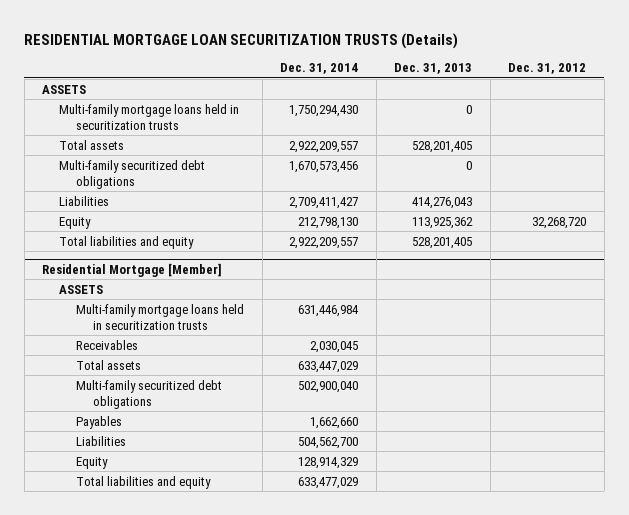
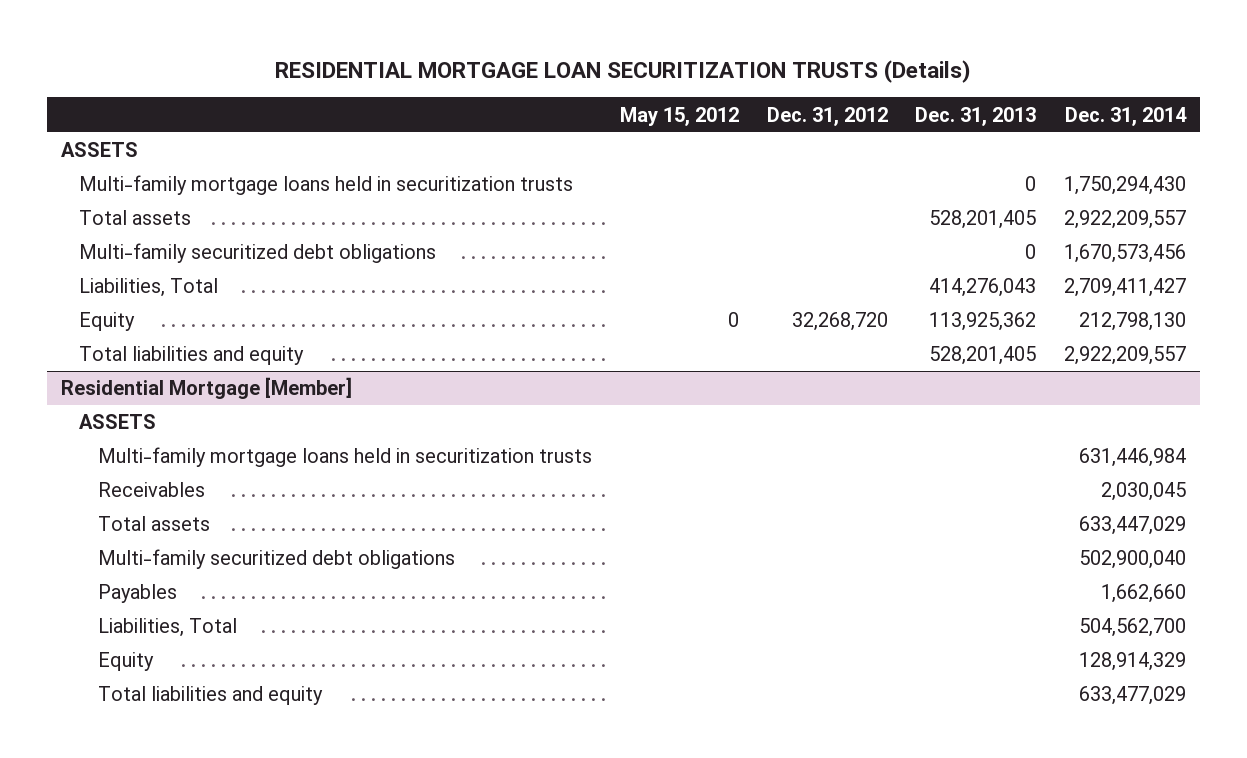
- | Dec. 31, 2014 | Dec. 31, 2013 | Dec. 31, 2012
+ | May 15, 2012 | Dec. 31, 2012 | Dec. 31, 2013 | Dec. 31, 2014
- Liabilities | 2,709,411,427 | 414,276,043 |
+ Liabilities, Total | | | 414,276,043 | 2,709,411,427
@ Residential Mortgage [Member]
- Liabilities | 504,562,700 | |
+ Liabilities, Total | | | | 504,562,700

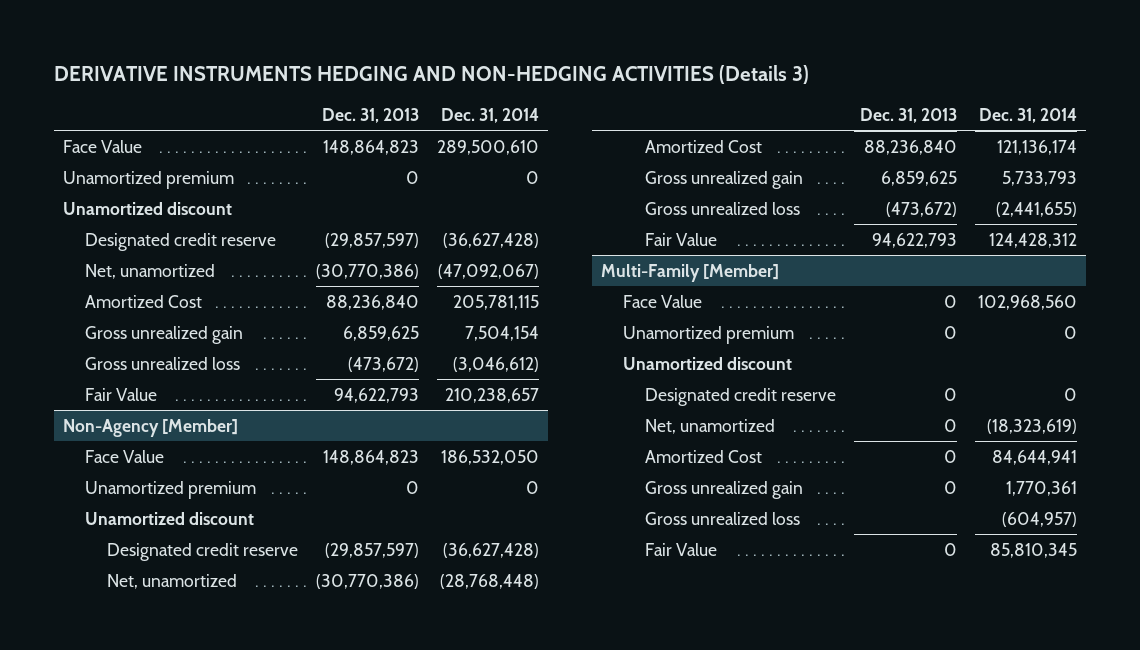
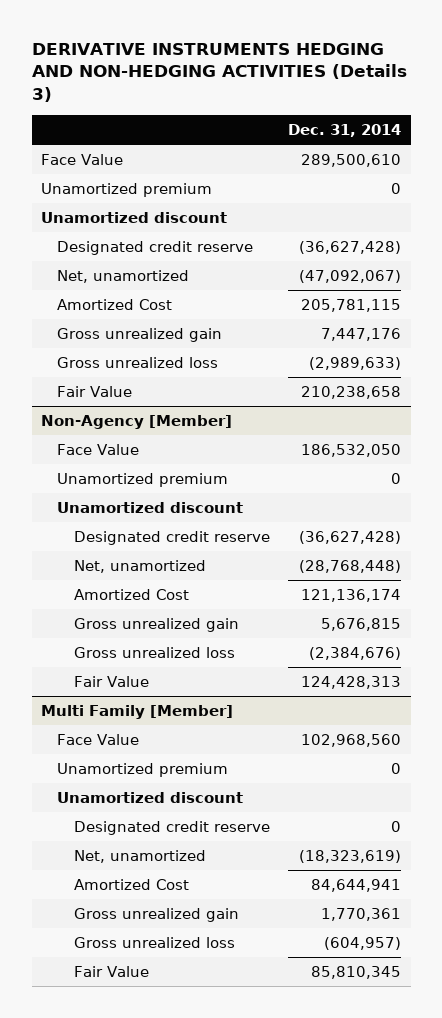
- | Dec. 31, 2013 | Dec. 31, 2014
+ | Dec. 31, 2014
- Gross unrealized gain | 6,859,625 | 7,504,154
- Gross unrealized loss | (473,672) | (3,046,612)
- Fair Value | 94,622,793 | 210,238,657
+ Gross unrealized gain | 7,447,176
+ Gross unrealized loss | (2,989,633)
+ Fair Value | 210,238,658
@ Non-Agency [Member]
- Gross unrealized gain | 6,859,625 | 5,733,793
- Gross unrealized loss | (473,672) | (2,441,655)
- Fair Value | 94,622,793 | 124,428,312
- Multi-Family [Member]
@ Non-Agency [Member]
+ Gross unrealized gain | 5,676,815
+ Gross unrealized loss | (2,384,676)
+ Fair Value | 124,428,313
+ Multi Family [Member]

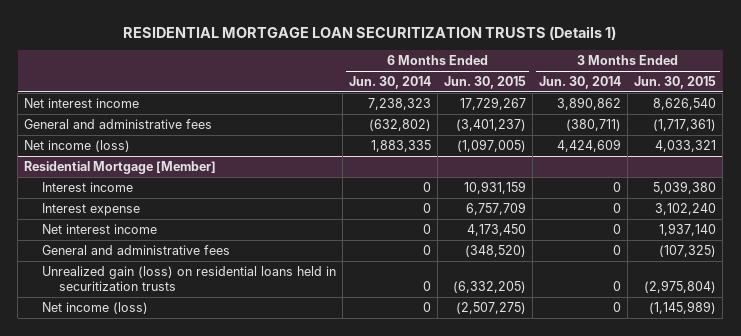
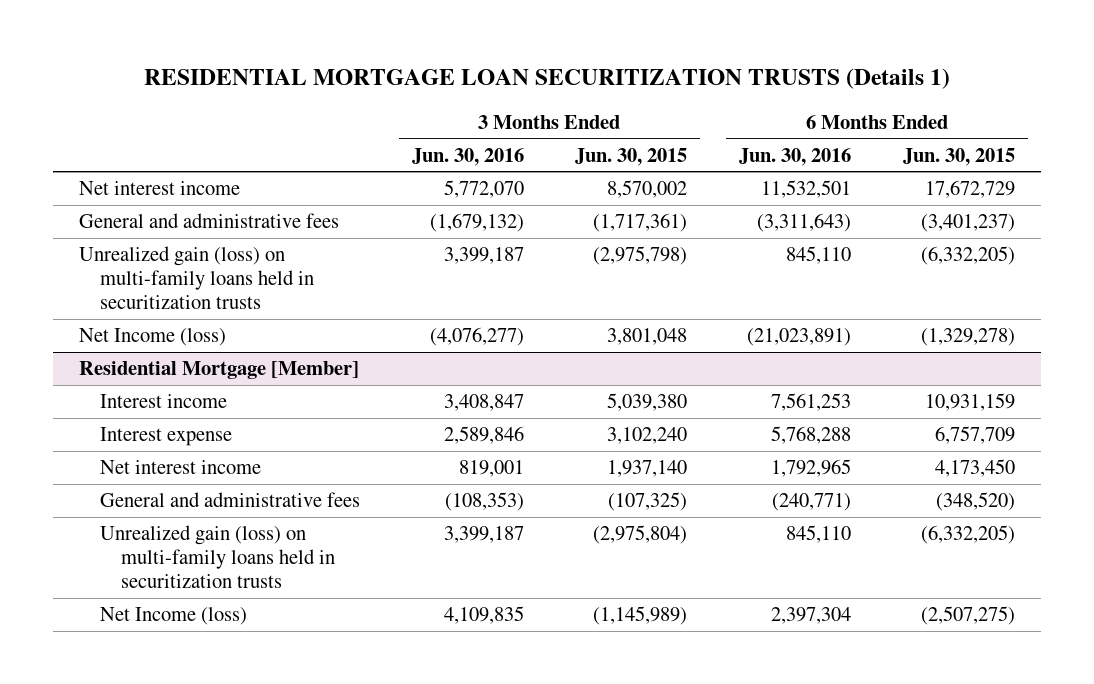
- | 6 Months Ended Jun. 30, 2014 | 6 Months Ended Jun. 30, 2015 | 3 Months Ended Jun. 30, 2014 | 3 Months Ended Jun. 30, 2015
+ | 3 Months Ended Jun. 30, 2016 | 3 Months Ended Jun. 30, 2015 | 6 Months Ended Jun. 30, 2016 | 6 Months Ended Jun. 30, 2015
- Net interest income | 7,238,323 | 17,729,267 | 3,890,862 | 8,626,540
+ Net interest income | 5,772,070 | 8,570,002 | 11,532,501 | 17,672,729
- Net income (loss) | 1,883,335 | (1,097,005) | 4,424,609 | 4,033,321
+ Unrealized gain (loss) on multi-family loans held in securitization trusts | 3,399,187 | (2,975,798) | 845,110 | (6,332,205)
+ Net Income (loss) | (4,076,277) | 3,801,048 | (21,023,891) | (1,329,278)
@ Residential Mortgage [Member]
- Unrealized gain (loss) on residential loans held in securitization trusts | 0 | (6,332,205) | 0 | (2,975,804)
- Net income (loss) | 0 | (2,507,275) | 0 | (1,145,989)
+ Unrealized gain (loss) on multi-family loans held in securitization trusts | 3,399,187 | (2,975,804) | 845,110 | (6,332,205)
+ Net Income (loss) | 4,109,835 | (1,145,989) | 2,397,304 | (2,507,275)

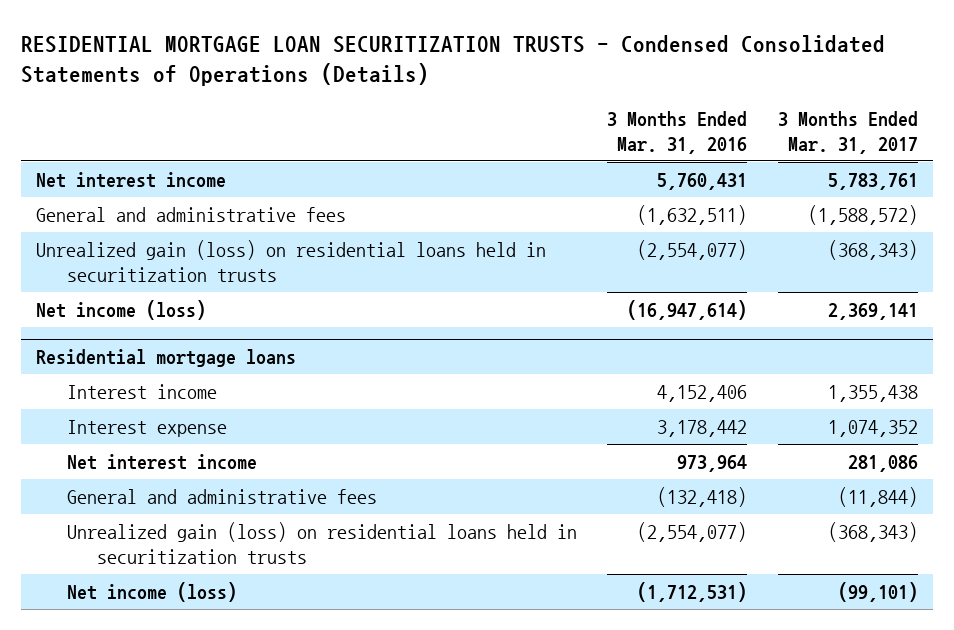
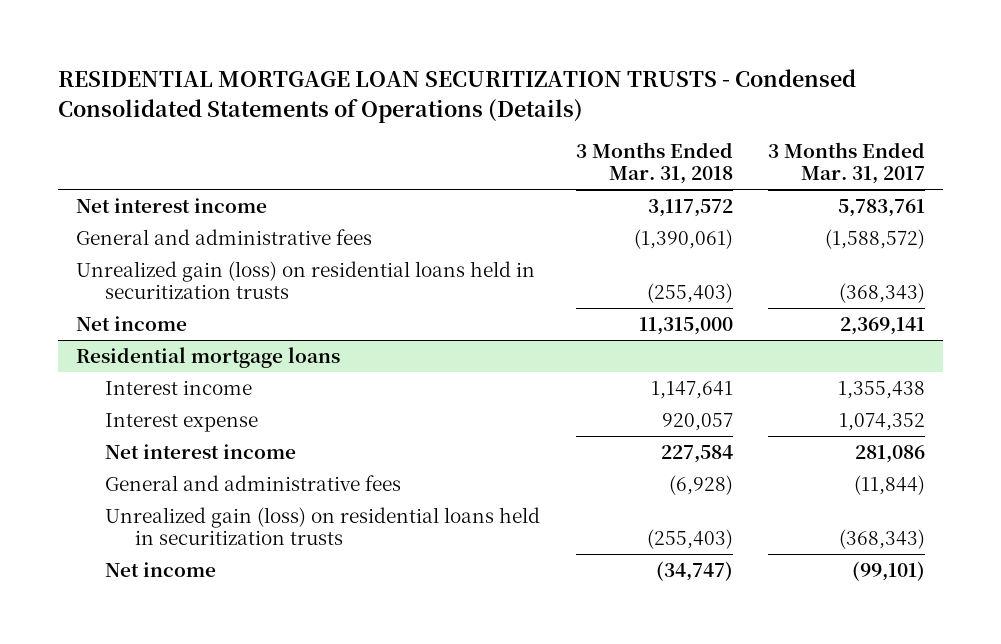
- | 3 Months Ended Mar. 31, 2016 | 3 Months Ended Mar. 31, 2017
+ | 3 Months Ended Mar. 31, 2018 | 3 Months Ended Mar. 31, 2017
- Net income (loss) | (16,947,614) | 2,369,141
+ Net income | 11,315,000 | 2,369,141
@ Residential mortgage loans
- Net income (loss) | (1,712,531) | (99,101)
+ Net income | (34,747) | (99,101)

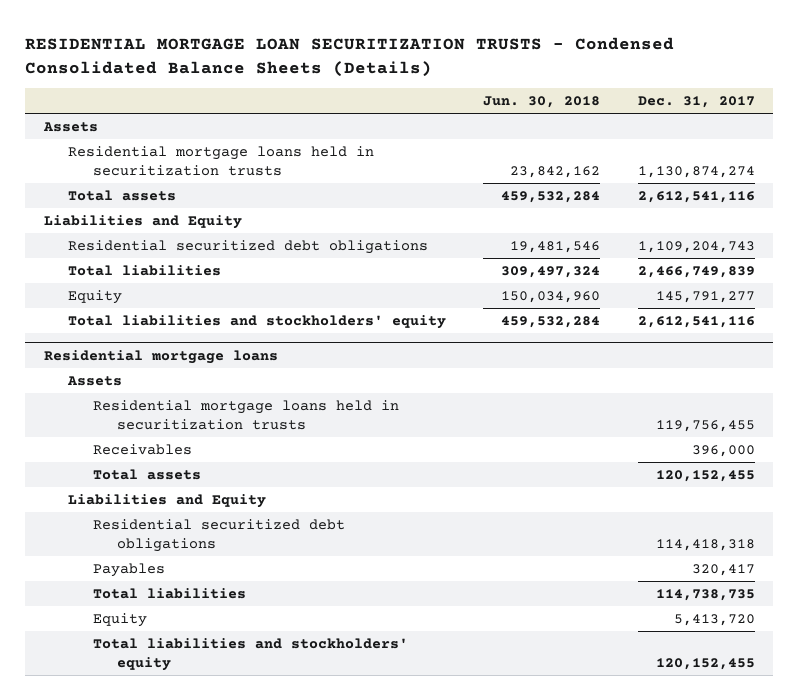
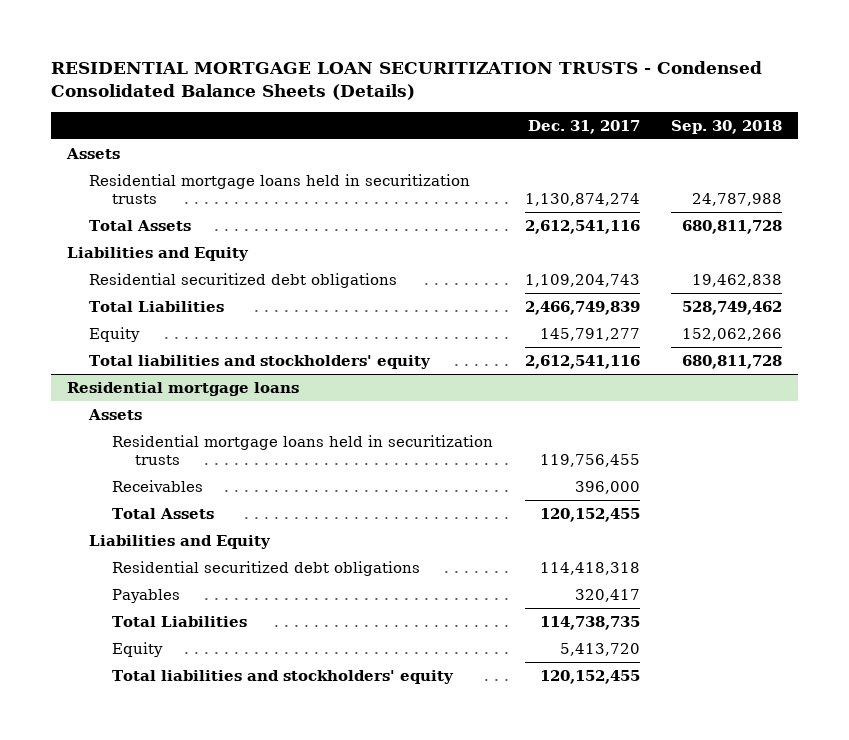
- | Jun. 30, 2018 | Dec. 31, 2017
+ | Dec. 31, 2017 | Sep. 30, 2018
- Total assets | 459,532,284 | 2,612,541,116
+ Total Assets | 2,612,541,116 | 680,811,728
- Total liabilities | 309,497,324 | 2,466,749,839
+ Total Liabilities | 2,466,749,839 | 528,749,462
@ Residential mortgage loans
- Total assets | | 120,152,455
+ Total Assets | 120,152,455 |
- Total liabilities | | 114,738,735
+ Total Liabilities | 114,738,735 |

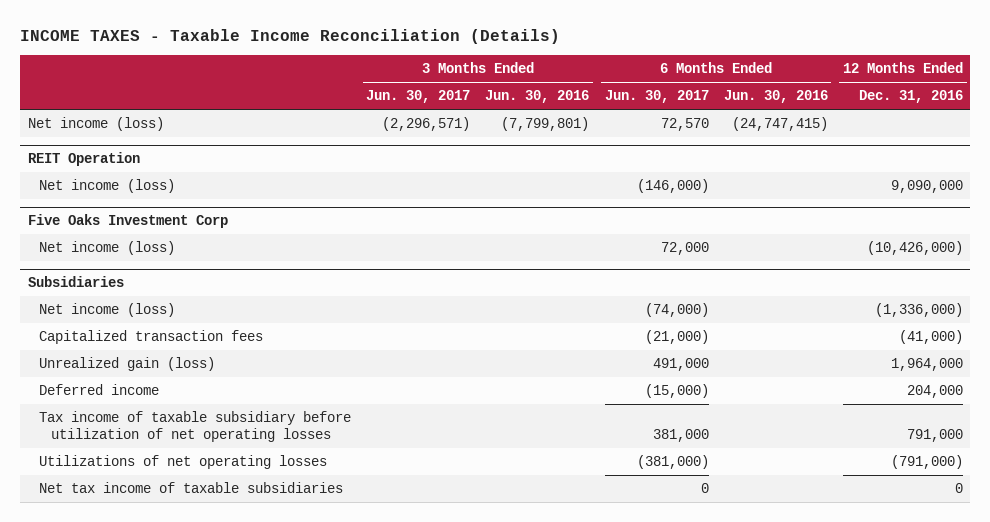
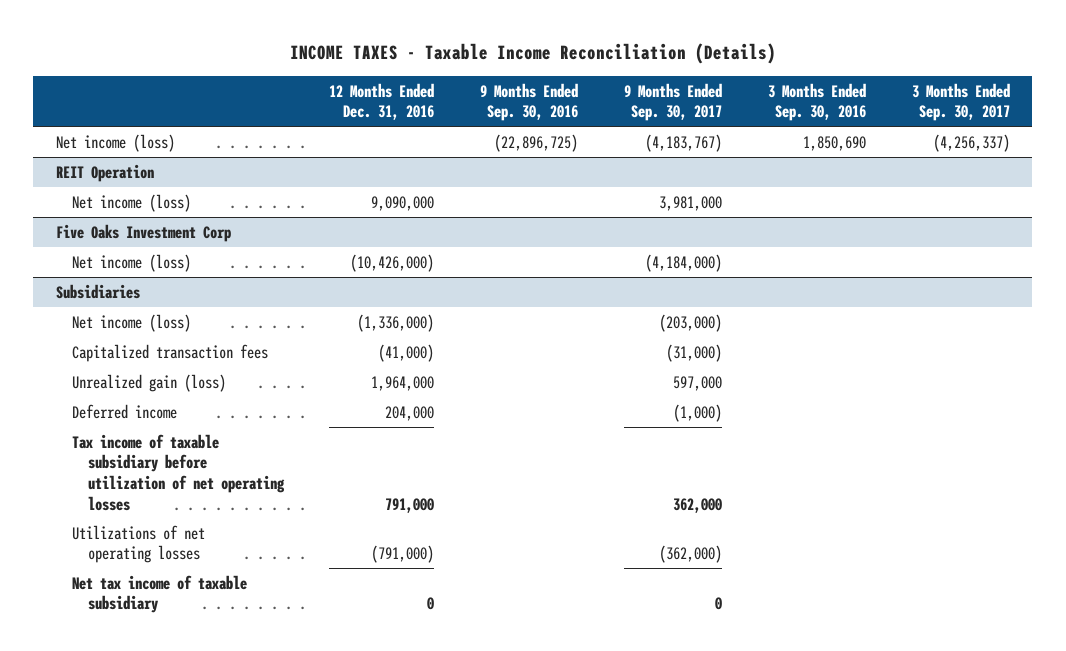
- | 3 Months Ended Jun. 30, 2017 | 3 Months Ended Jun. 30, 2016 | 6 Months Ended Jun. 30, 2017 | 6 Months Ended Jun. 30, 2016 | 12 Months Ended Dec. 31, 2016
+ | 12 Months Ended Dec. 31, 2016 | 9 Months Ended Sep. 30, 2016 | 9 Months Ended Sep. 30, 2017 | 3 Months Ended Sep. 30, 2016 | 3 Months Ended Sep. 30, 2017
@ Subsidiaries
- Net tax income of taxable subsidiaries | | | 0 | | 0
+ Net tax income of taxable subsidiary | 0 | | 0 | |

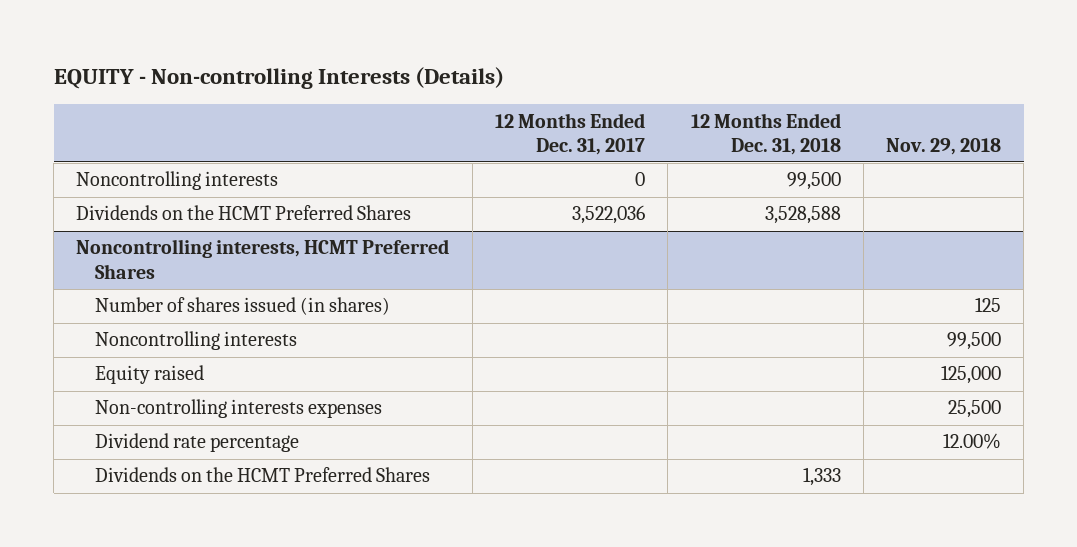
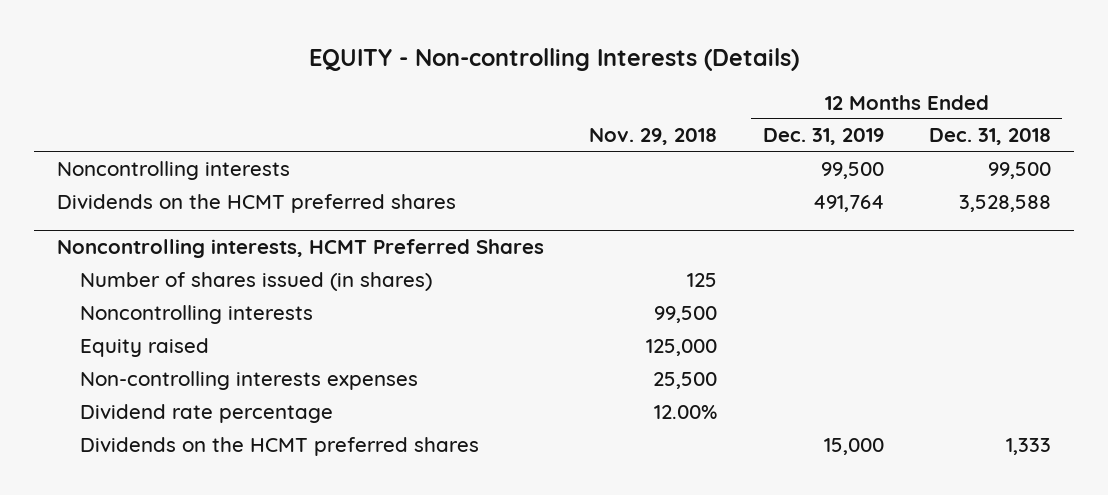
- | 12 Months Ended Dec. 31, 2017 | 12 Months Ended Dec. 31, 2018 | Nov. 29, 2018
+ | Nov. 29, 2018 | 12 Months Ended Dec. 31, 2019 | 12 Months Ended Dec. 31, 2018
- Dividends on the HCMT Preferred Shares | 3,522,036 | 3,528,588 |
+ Dividends on the HCMT preferred shares | | 491,764 | 3,528,588
@ Noncontrolling interests, HCMT Preferred Shares
- Dividends on the HCMT Preferred Shares | | 1,333 |
+ Dividends on the HCMT preferred shares | | 15,000 | 1,333

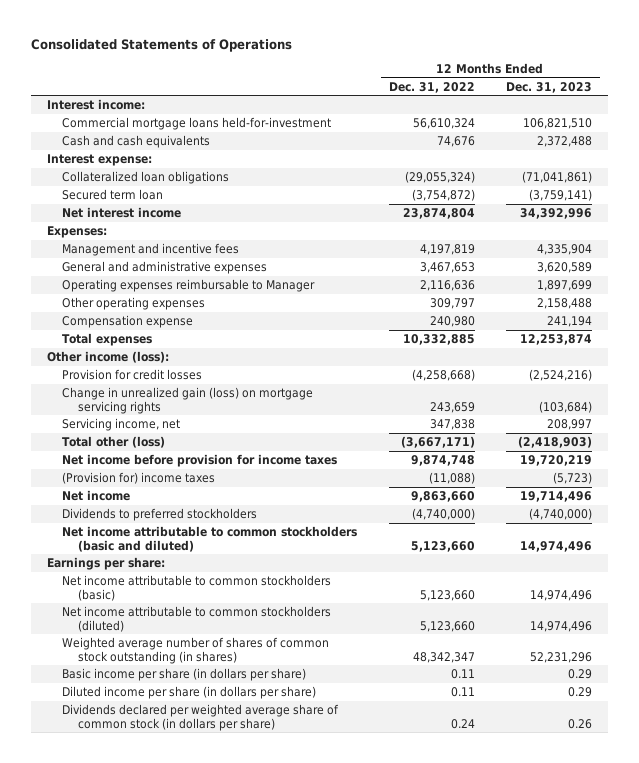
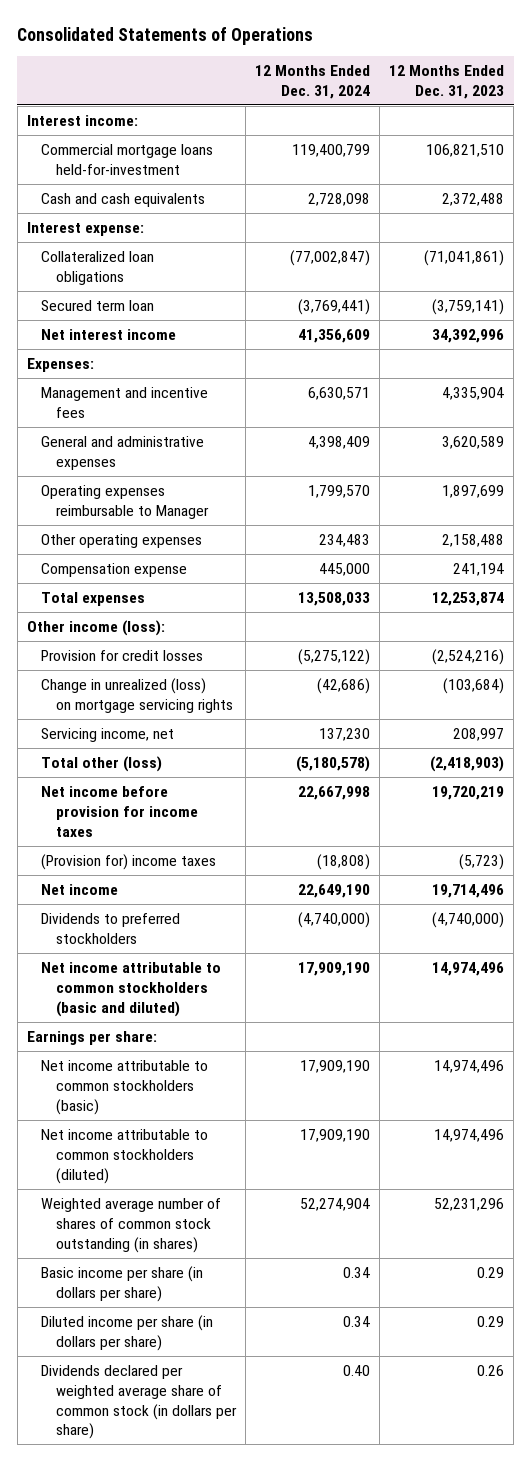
- | 12 Months Ended Dec. 31, 2022 | 12 Months Ended Dec. 31, 2023
+ | 12 Months Ended Dec. 31, 2024 | 12 Months Ended Dec. 31, 2023
- Change in unrealized gain (loss) on mortgage servicing rights | 243,659 | (103,684)
+ Change in unrealized (loss) on mortgage servicing rights | (42,686) | (103,684)

